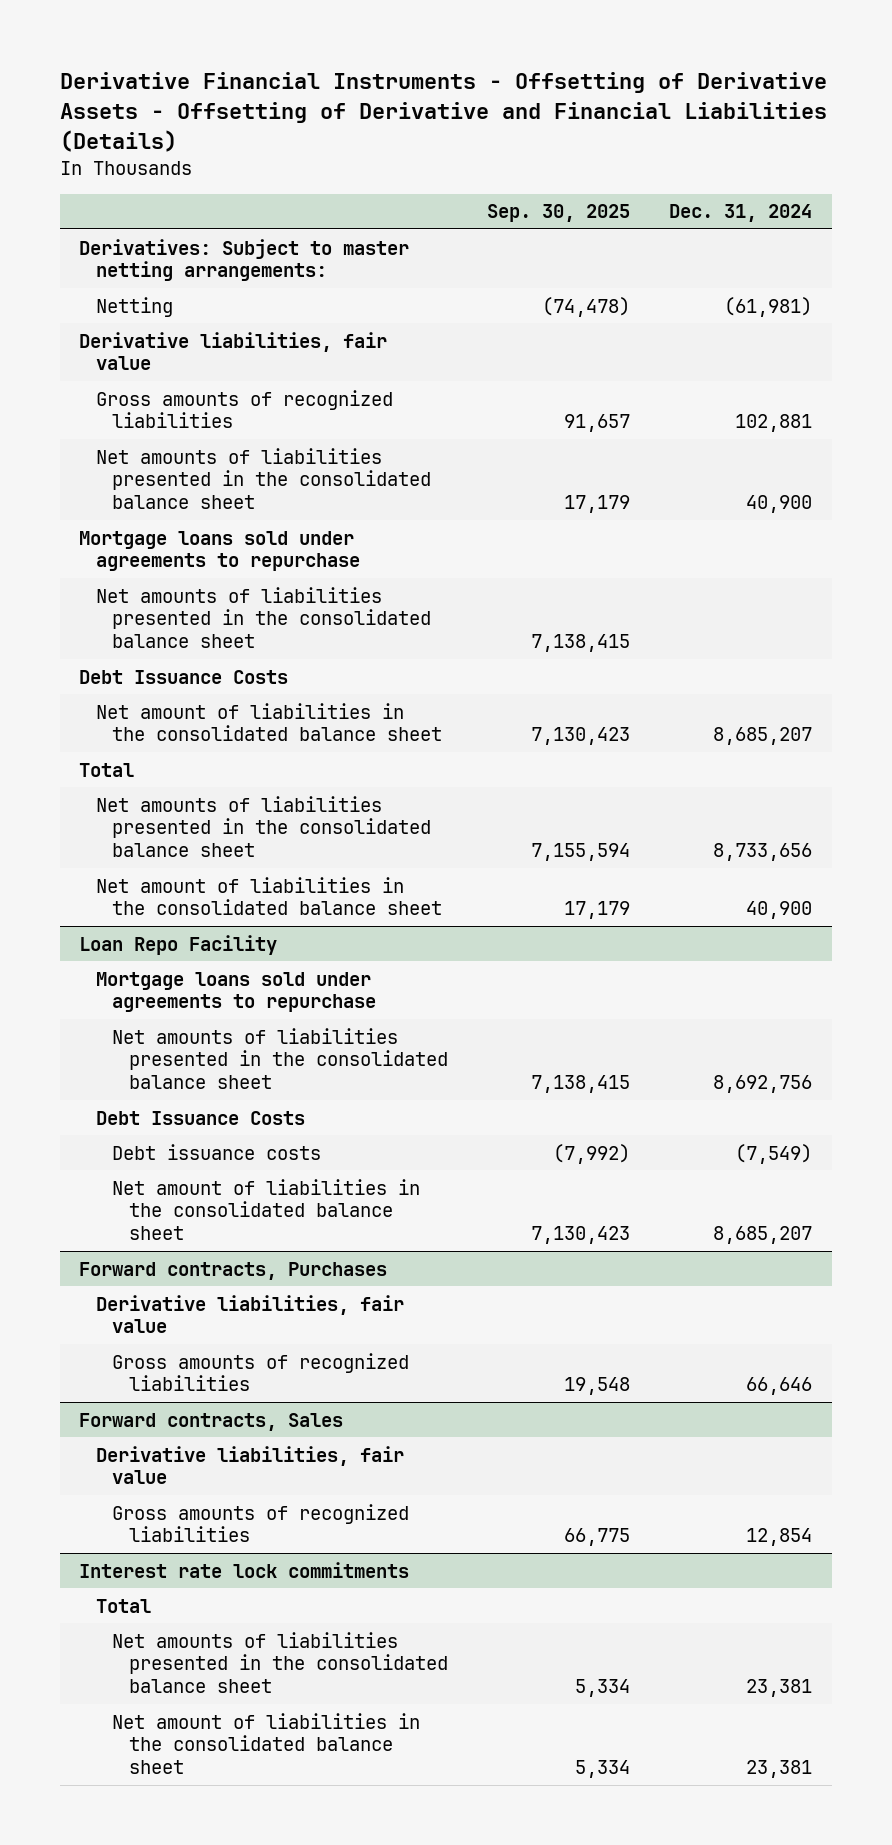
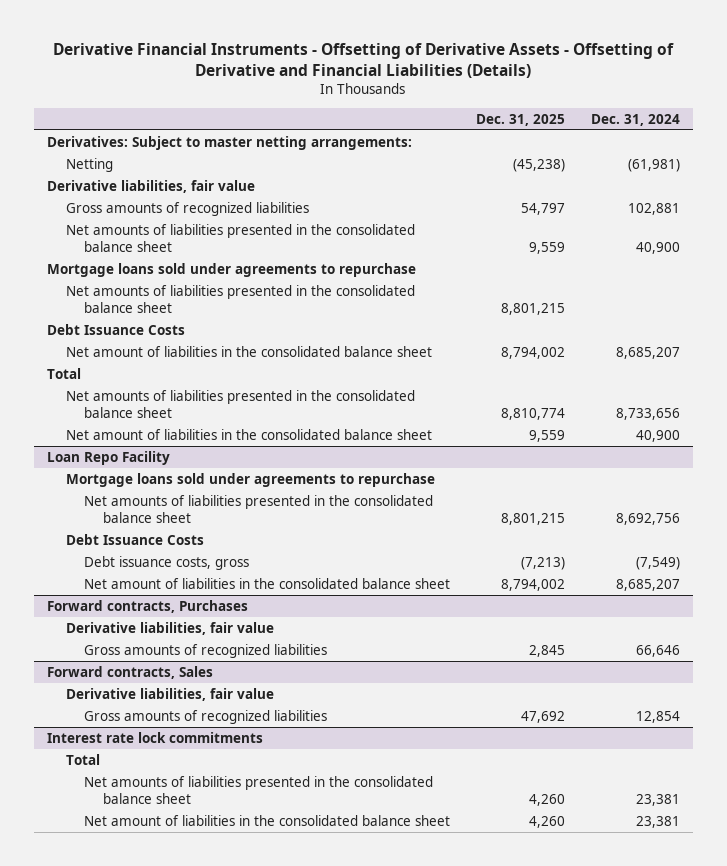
- | Sep. 30, 2025 | Dec. 31, 2024
+ | Dec. 31, 2025 | Dec. 31, 2024
@ Loan Repo Facility
- Debt issuance costs | (7,992) | (7,549)
+ Debt issuance costs, gross | (7,213) | (7,549)

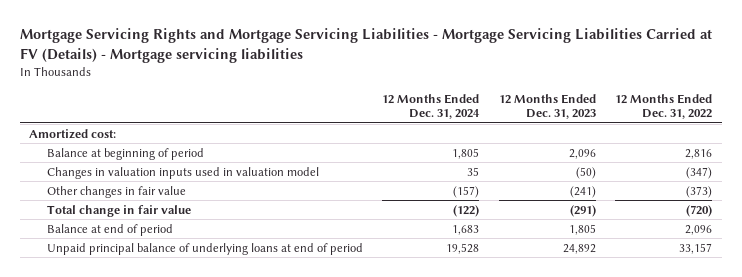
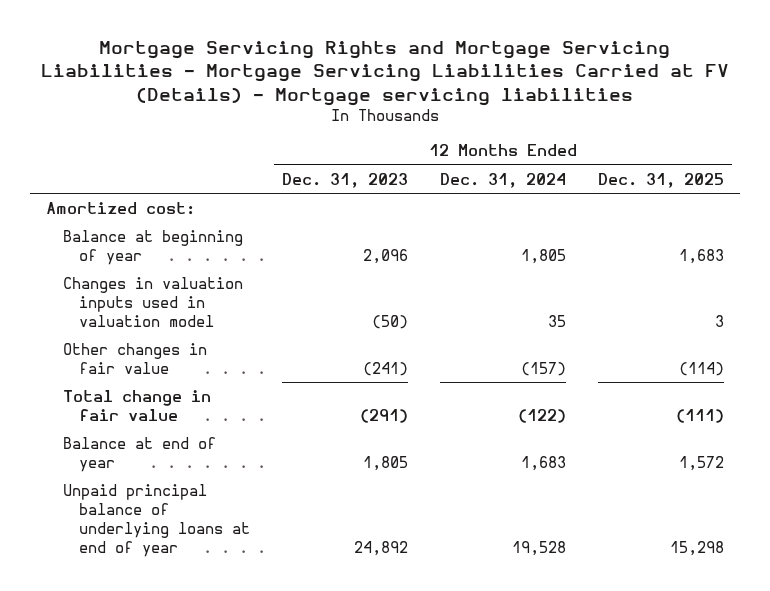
- | 12 Months Ended Dec. 31, 2024 | 12 Months Ended Dec. 31, 2023 | 12 Months Ended Dec. 31, 2022
+ | 12 Months Ended Dec. 31, 2023 | 12 Months Ended Dec. 31, 2024 | 12 Months Ended Dec. 31, 2025
- Balance at beginning of period | 1,805 | 2,096 | 2,816
+ Balance at beginning of year | 2,096 | 1,805 | 1,683
- Balance at end of period | 1,683 | 1,805 | 2,096
- Unpaid principal balance of underlying loans at end of period | 19,528 | 24,892 | 33,157
+ Balance at end of year | 1,805 | 1,683 | 1,572
+ Unpaid principal balance of underlying loans at end of year | 24,892 | 19,528 | 15,298

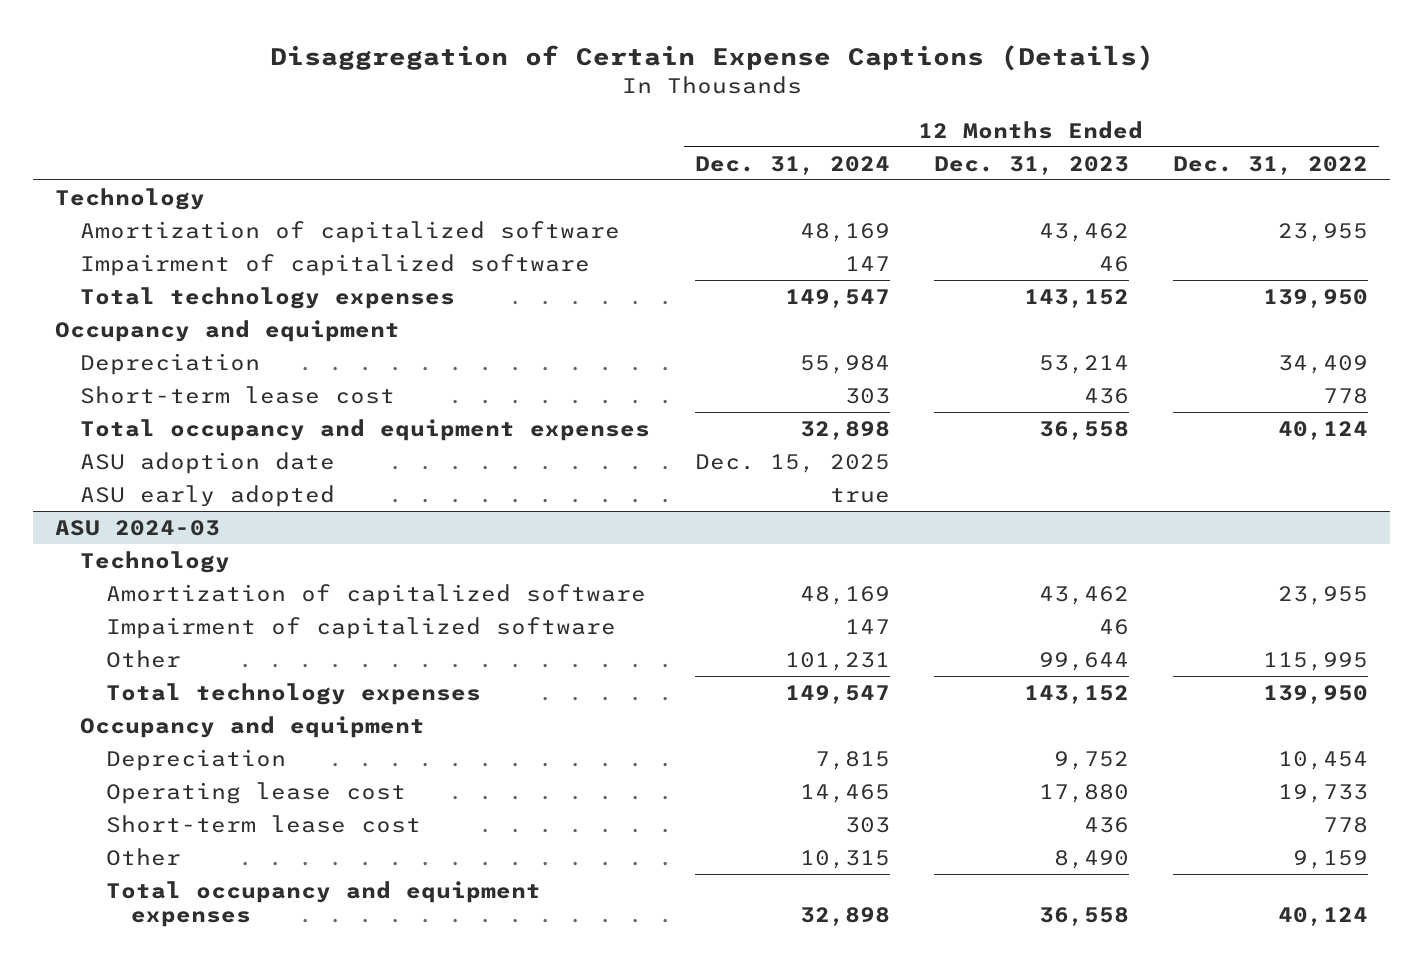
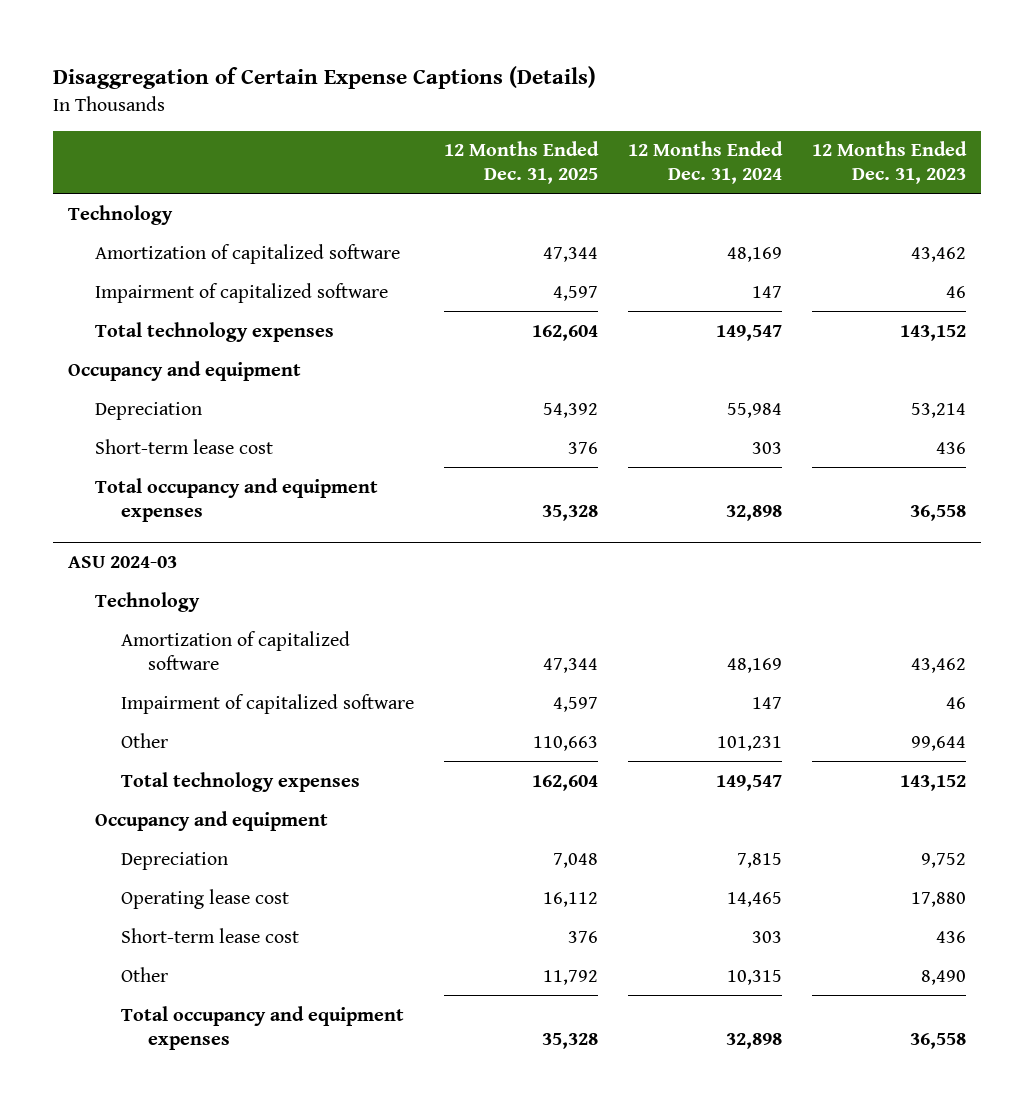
- | 12 Months Ended Dec. 31, 2024 | 12 Months Ended Dec. 31, 2023 | 12 Months Ended Dec. 31, 2022
+ | 12 Months Ended Dec. 31, 2025 | 12 Months Ended Dec. 31, 2024 | 12 Months Ended Dec. 31, 2023
- ASU adoption date | Dec. 15, 2025 | |
- ASU early adopted | true | |

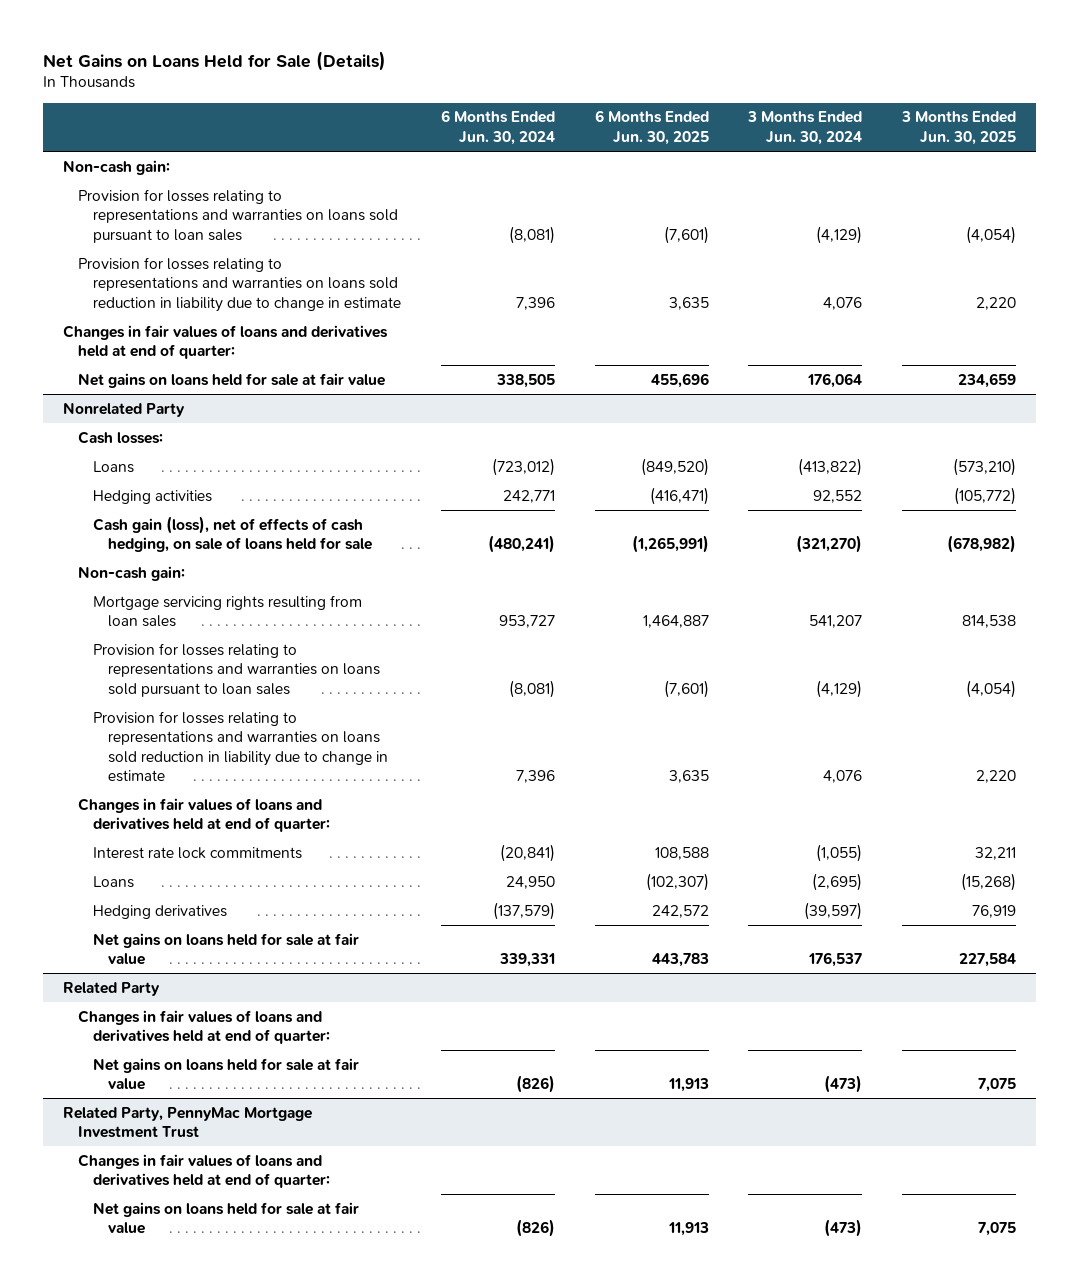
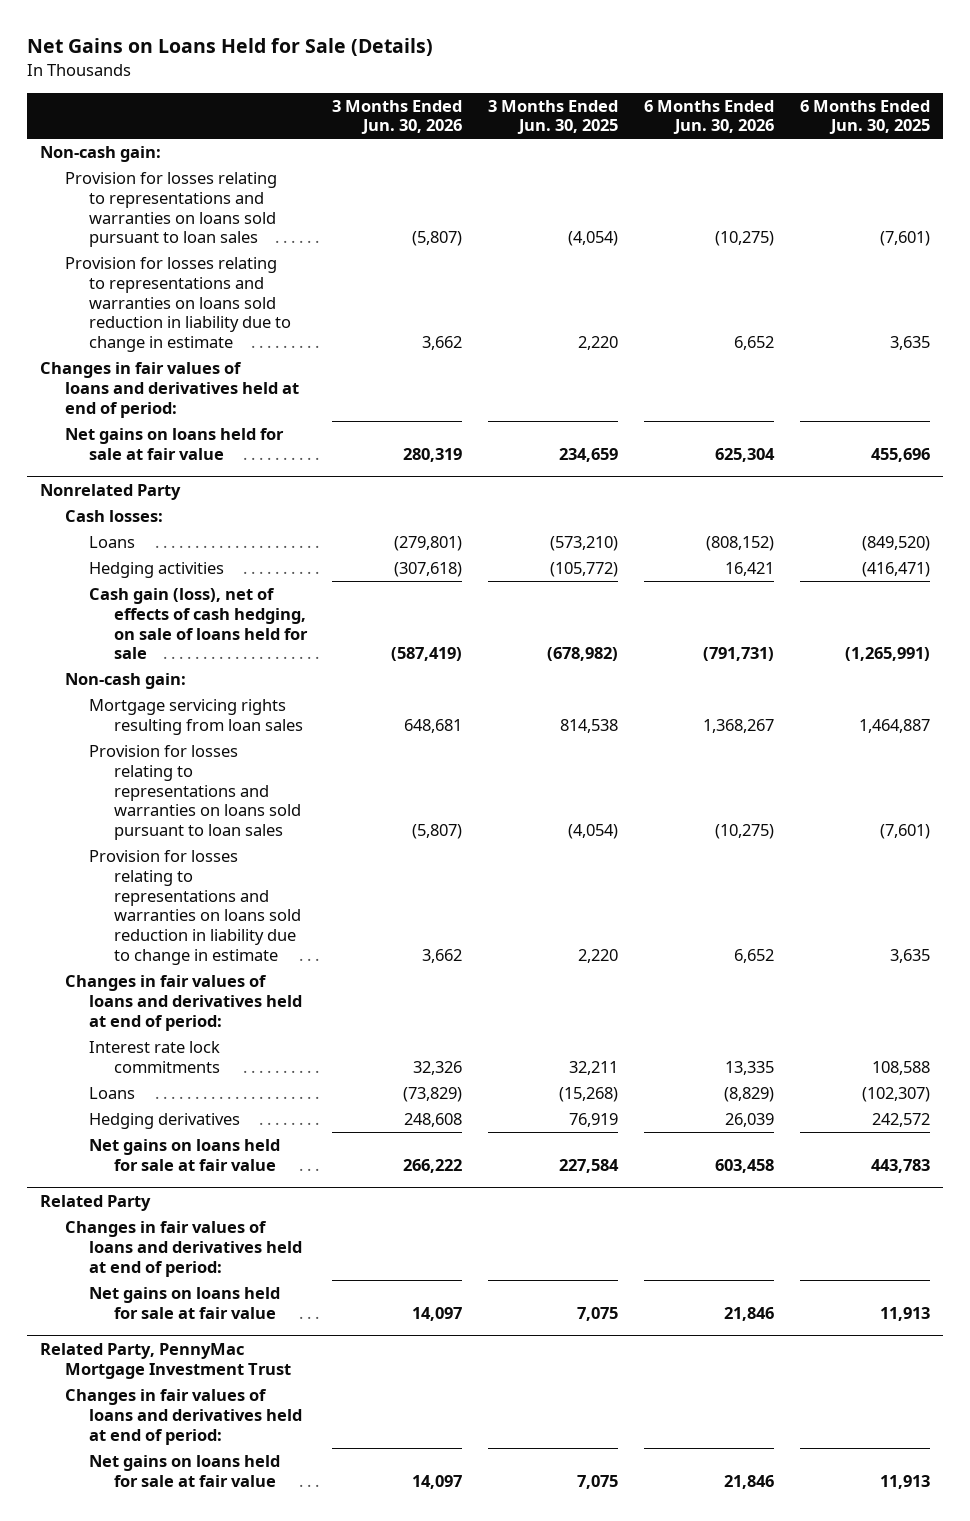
- | 6 Months Ended Jun. 30, 2024 | 6 Months Ended Jun. 30, 2025 | 3 Months Ended Jun. 30, 2024 | 3 Months Ended Jun. 30, 2025
+ | 3 Months Ended Jun. 30, 2026 | 3 Months Ended Jun. 30, 2025 | 6 Months Ended Jun. 30, 2026 | 6 Months Ended Jun. 30, 2025
- Changes in fair values of loans and derivatives held at end of quarter:
+ Changes in fair values of loans and derivatives held at end of period:
@ Nonrelated Party
- Changes in fair values of loans and derivatives held at end of quarter:
+ Changes in fair values of loans and derivatives held at end of period:
@ Related Party
- Changes in fair values of loans and derivatives held at end of quarter:
+ Changes in fair values of loans and derivatives held at end of period:
@ Related Party, PennyMac Mortgage Investment Trust
- Changes in fair values of loans and derivatives held at end of quarter:
+ Changes in fair values of loans and derivatives held at end of period:

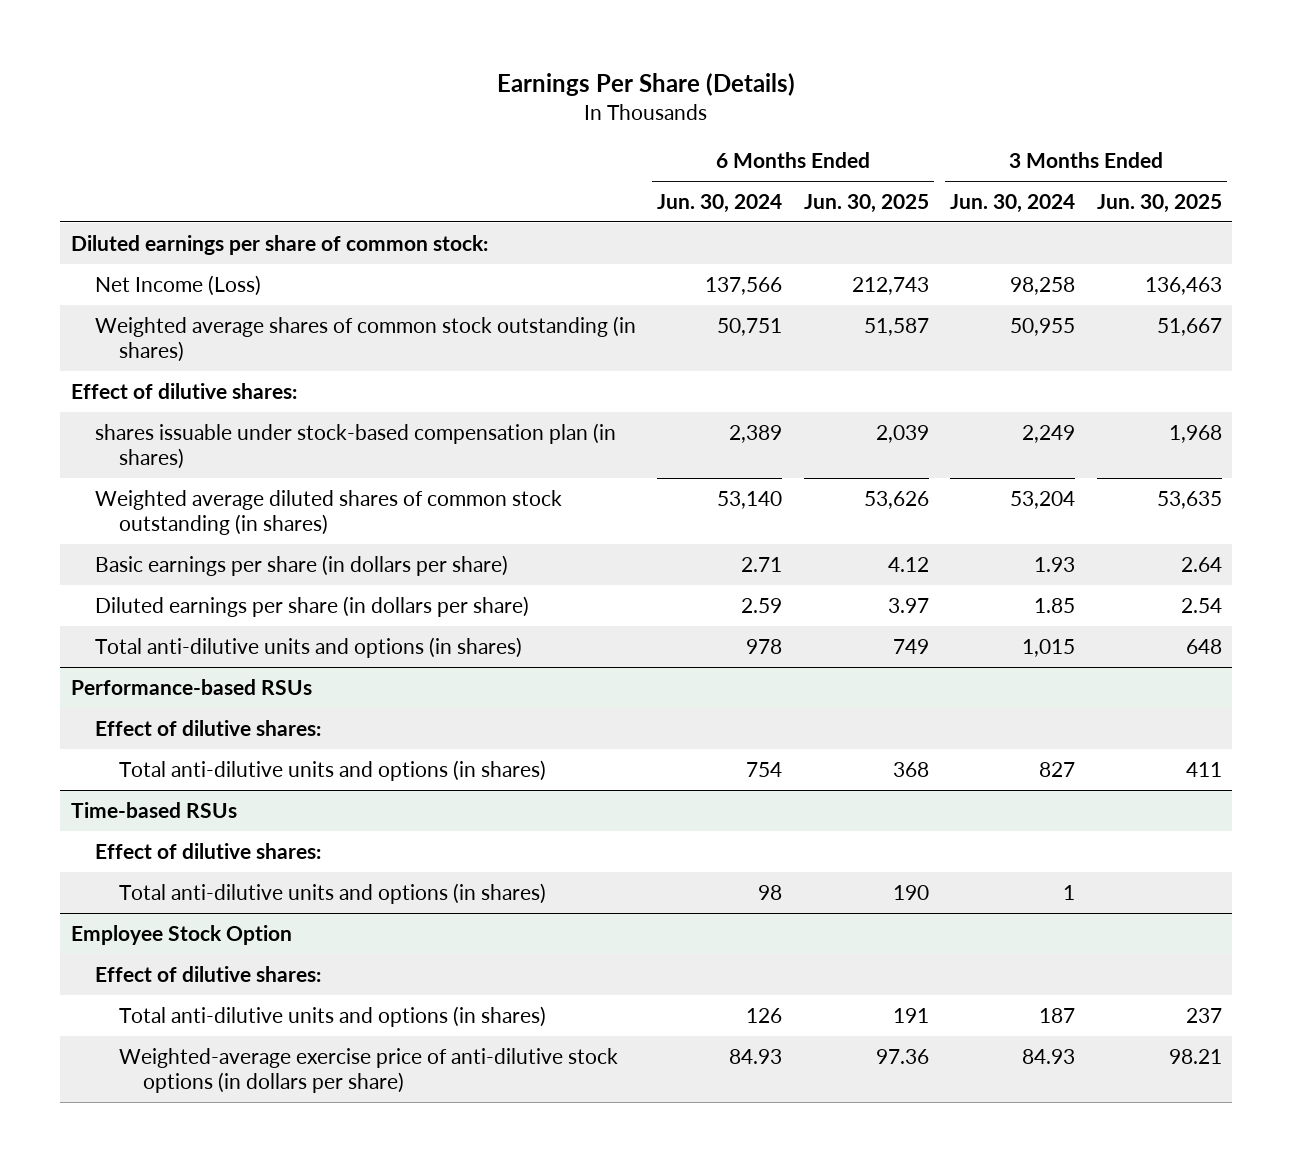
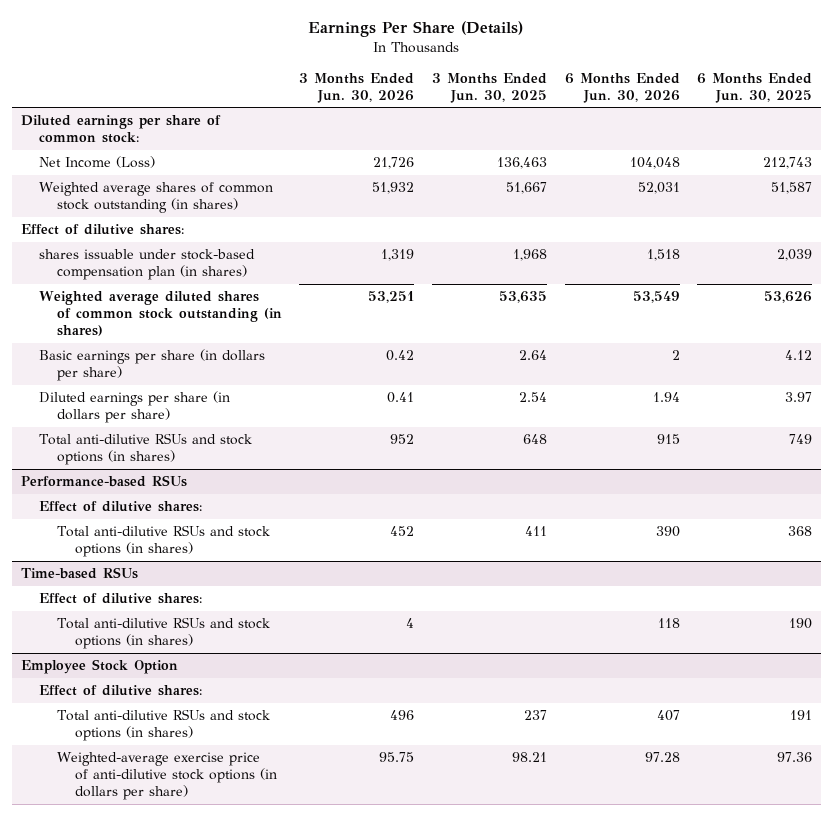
- | 6 Months Ended Jun. 30, 2024 | 6 Months Ended Jun. 30, 2025 | 3 Months Ended Jun. 30, 2024 | 3 Months Ended Jun. 30, 2025
+ | 3 Months Ended Jun. 30, 2026 | 3 Months Ended Jun. 30, 2025 | 6 Months Ended Jun. 30, 2026 | 6 Months Ended Jun. 30, 2025
- Total anti-dilutive units and options (in shares) | 978 | 749 | 1,015 | 648
+ Total anti-dilutive RSUs and stock options (in shares) | 952 | 648 | 915 | 749
@ Performance-based RSUs
- Total anti-dilutive units and options (in shares) | 754 | 368 | 827 | 411
+ Total anti-dilutive RSUs and stock options (in shares) | 452 | 411 | 390 | 368
@ Time-based RSUs
- Total anti-dilutive units and options (in shares) | 98 | 190 | 1 |
+ Total anti-dilutive RSUs and stock options (in shares) | 4 | | 118 | 190
@ Employee Stock Option
- Total anti-dilutive units and options (in shares) | 126 | 191 | 187 | 237
+ Total anti-dilutive RSUs and stock options (in shares) | 496 | 237 | 407 | 191

